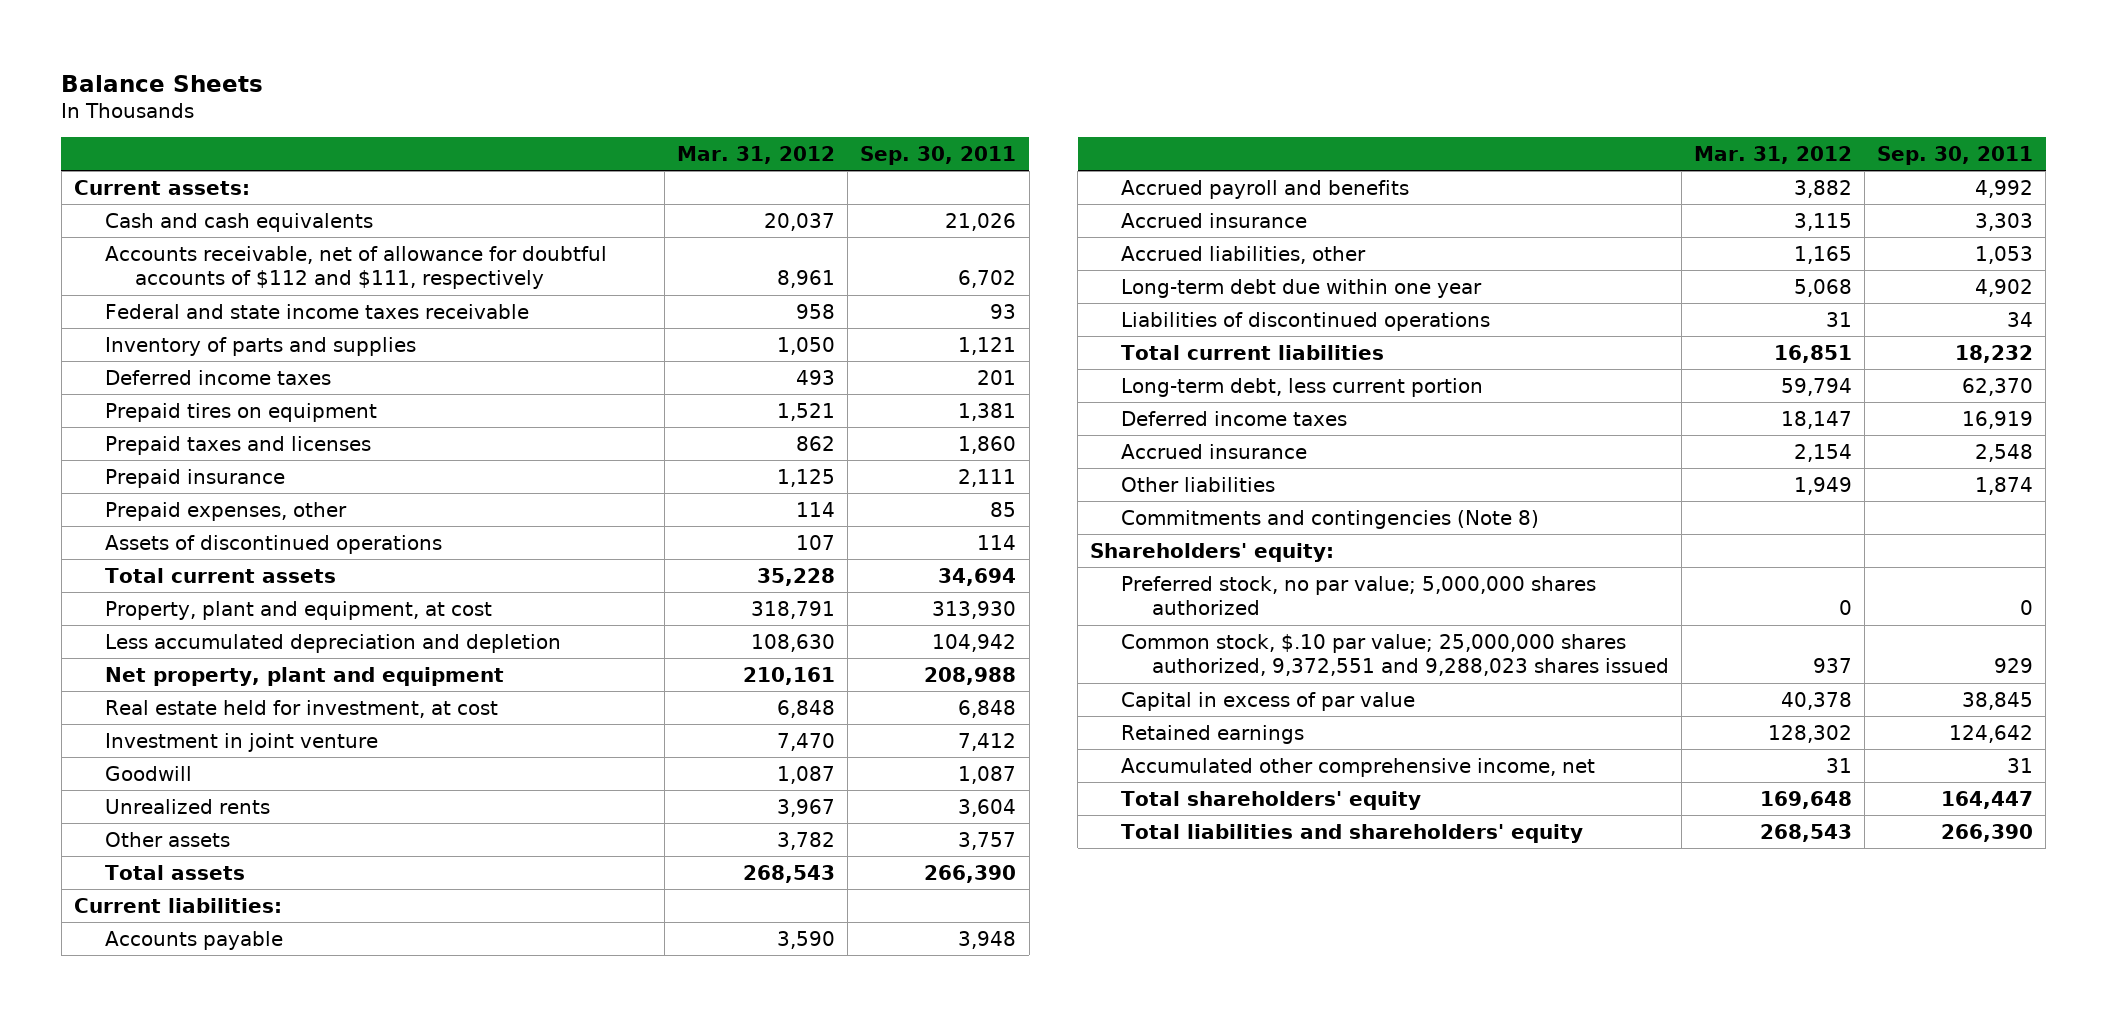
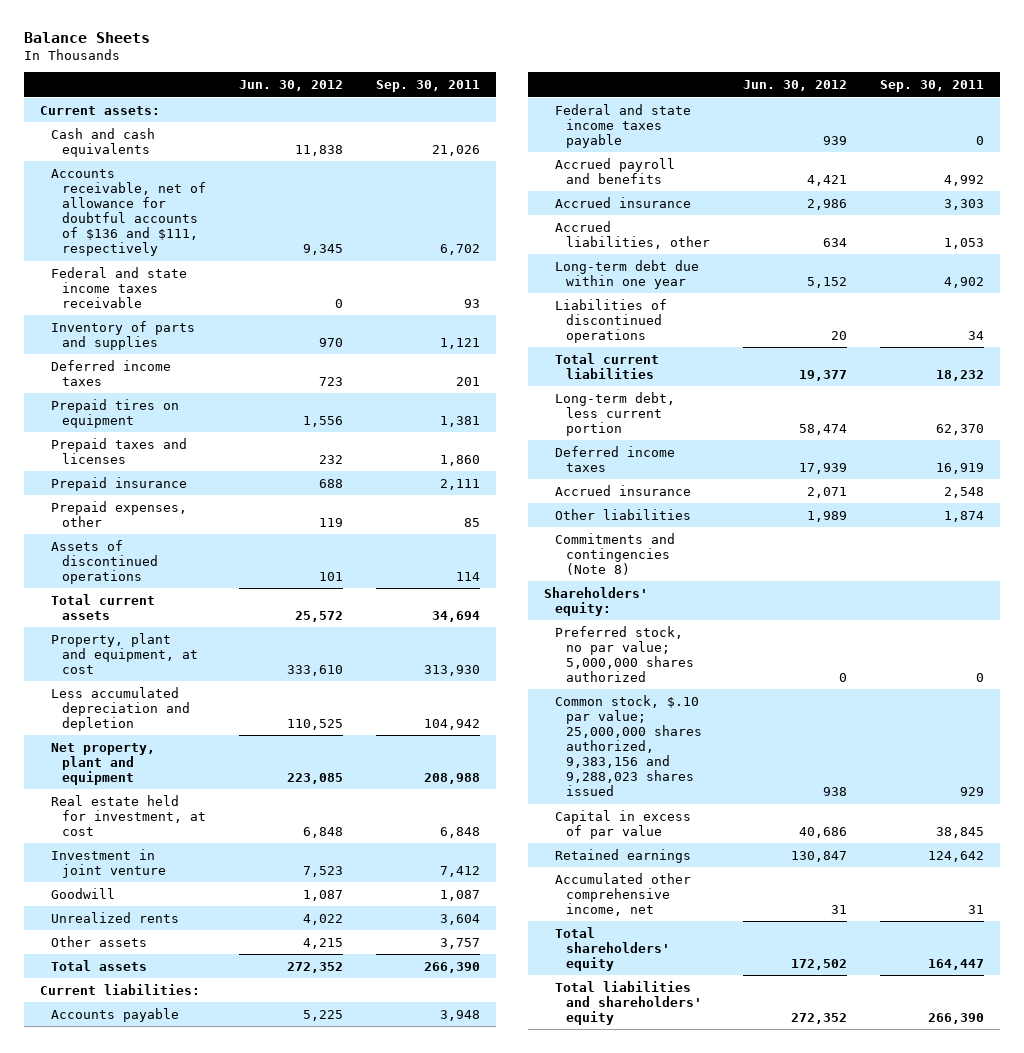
- | Mar. 31, 2012 | Sep. 30, 2011
+ | Jun. 30, 2012 | Sep. 30, 2011
- Accounts receivable, net of allowance for doubtful accounts of $112 and $111, respectively | 8,961 | 6,702
+ Accounts receivable, net of allowance for doubtful accounts of $136 and $111, respectively | 9,345 | 6,702
+ Federal and state income taxes payable | 939 | 0
- Common stock, $.10 par value; 25,000,000 shares authorized, 9,372,551 and 9,288,023 shares issued | 937 | 929
+ Common stock, $.10 par value; 25,000,000 shares authorized, 9,383,156 and 9,288,023 shares issued | 938 | 929

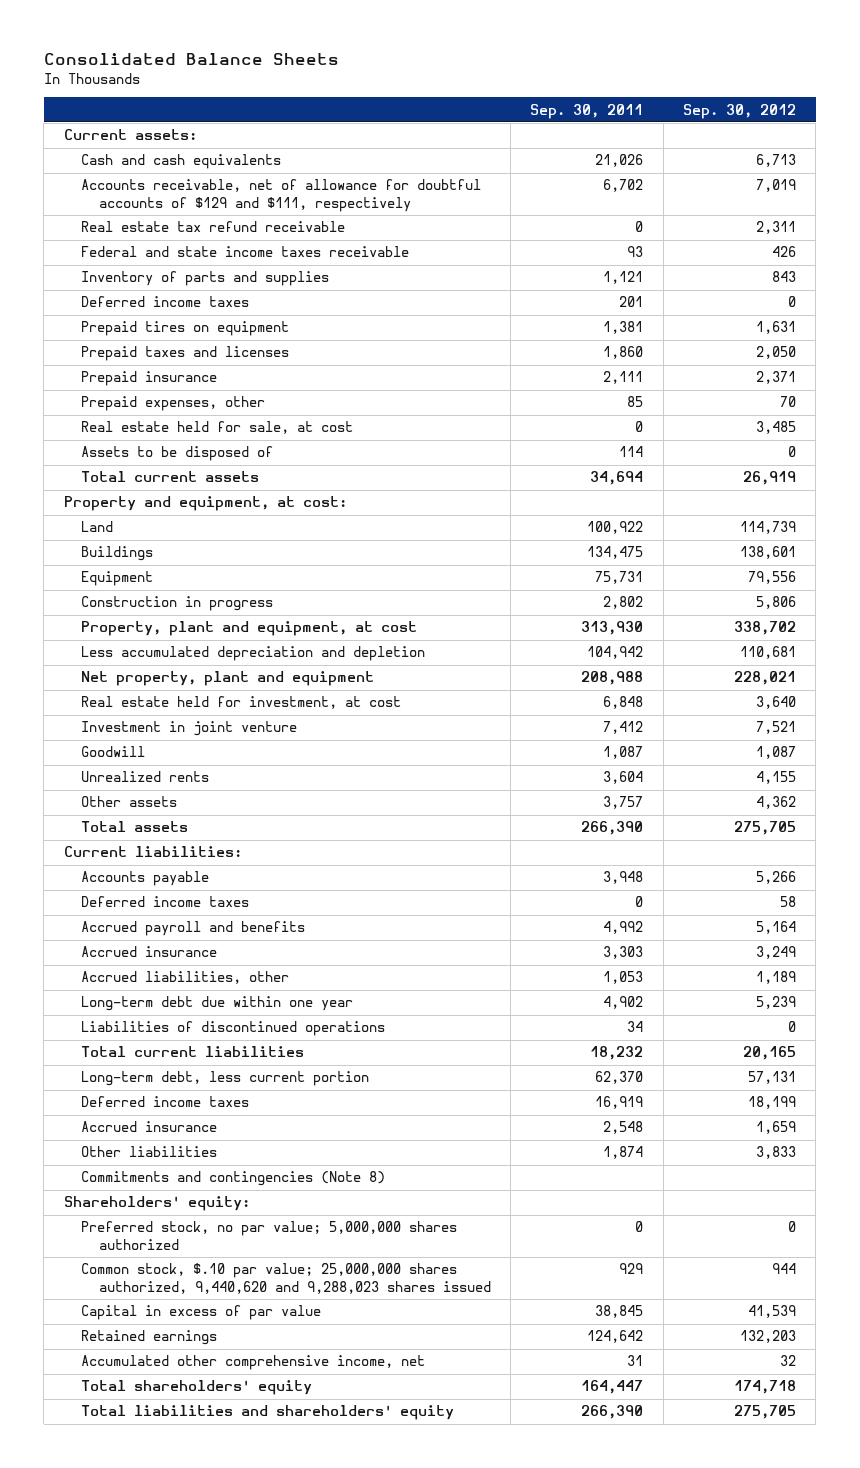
- Balance Sheets
+ Consolidated Balance Sheets
- | Jun. 30, 2012 | Sep. 30, 2011
+ | Sep. 30, 2011 | Sep. 30, 2012
- Accounts receivable, net of allowance for doubtful accounts of $136 and $111, respectively | 9,345 | 6,702
+ Accounts receivable, net of allowance for doubtful accounts of $129 and $111, respectively | 6,702 | 7,019
+ Real estate tax refund receivable | 0 | 2,311
- Assets of discontinued operations | 101 | 114
+ Real estate held for sale, at cost | 0 | 3,485
+ Assets to be disposed of | 114 | 0
+ Property and equipment, at cost:
+ Land | 100,922 | 114,739
+ Buildings | 134,475 | 138,601
+ Equipment | 75,731 | 79,556
+ Construction in progress | 2,802 | 5,806
- Federal and state income taxes payable | 939 | 0
+ Deferred income taxes | 0 | 58
- Common stock, $.10 par value; 25,000,000 shares authorized, 9,383,156 and 9,288,023 shares issued | 938 | 929
+ Common stock, $.10 par value; 25,000,000 shares authorized, 9,440,620 and 9,288,023 shares issued | 929 | 944

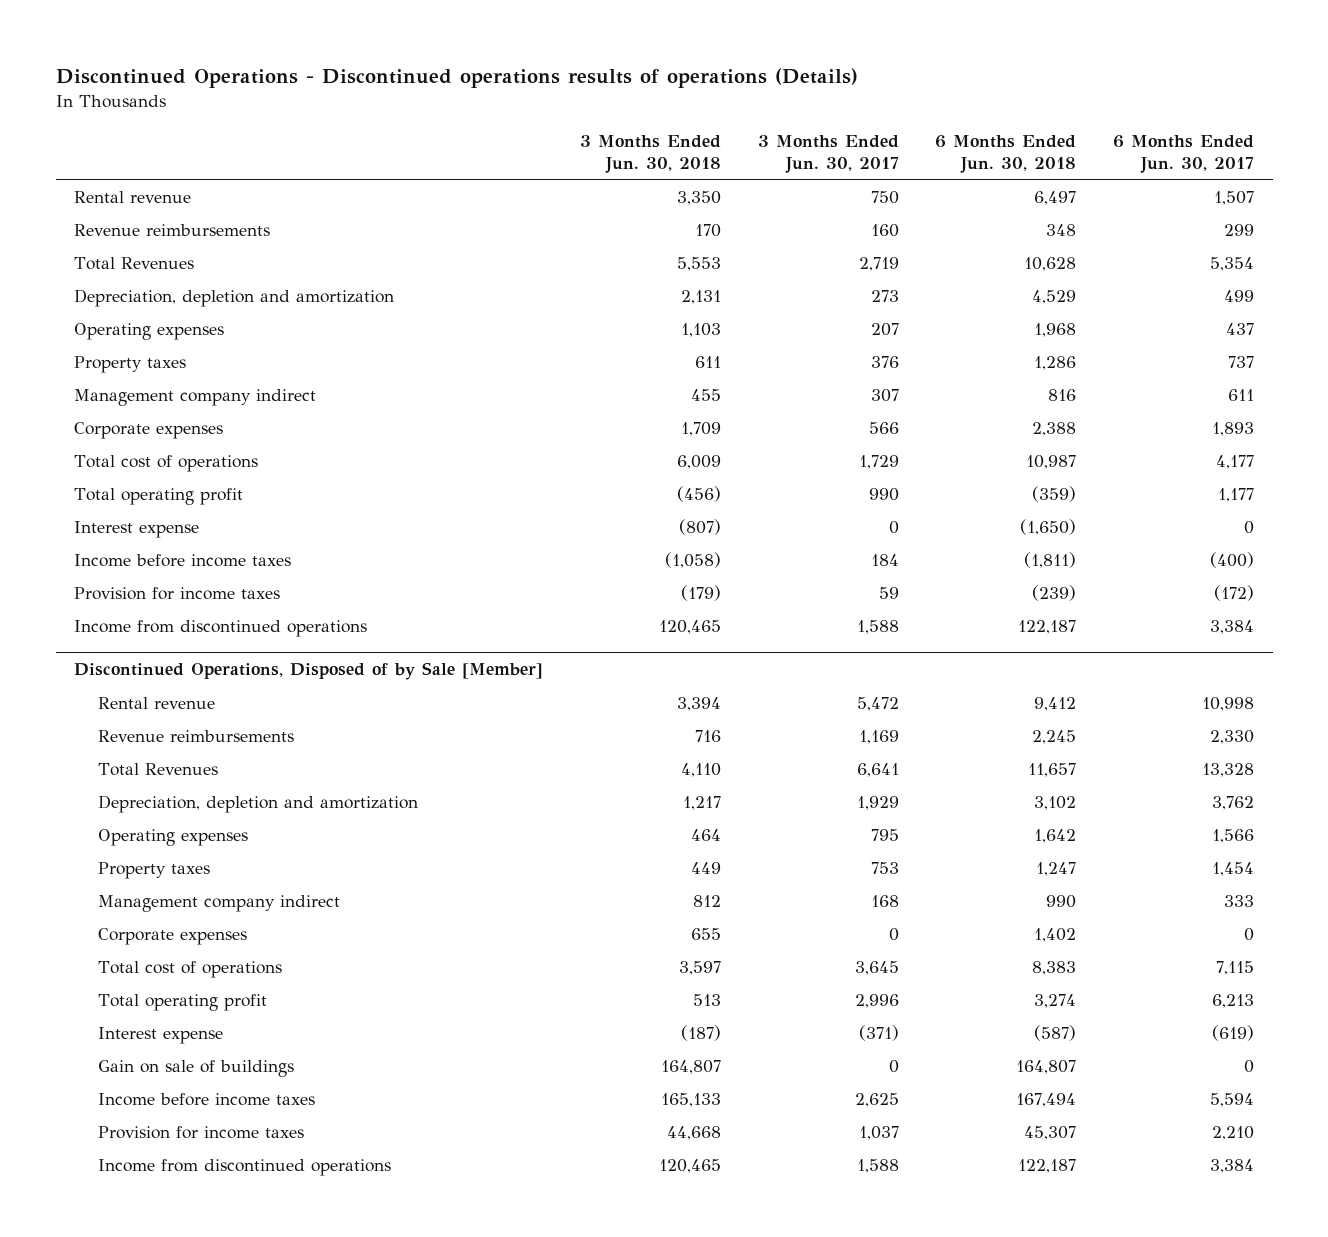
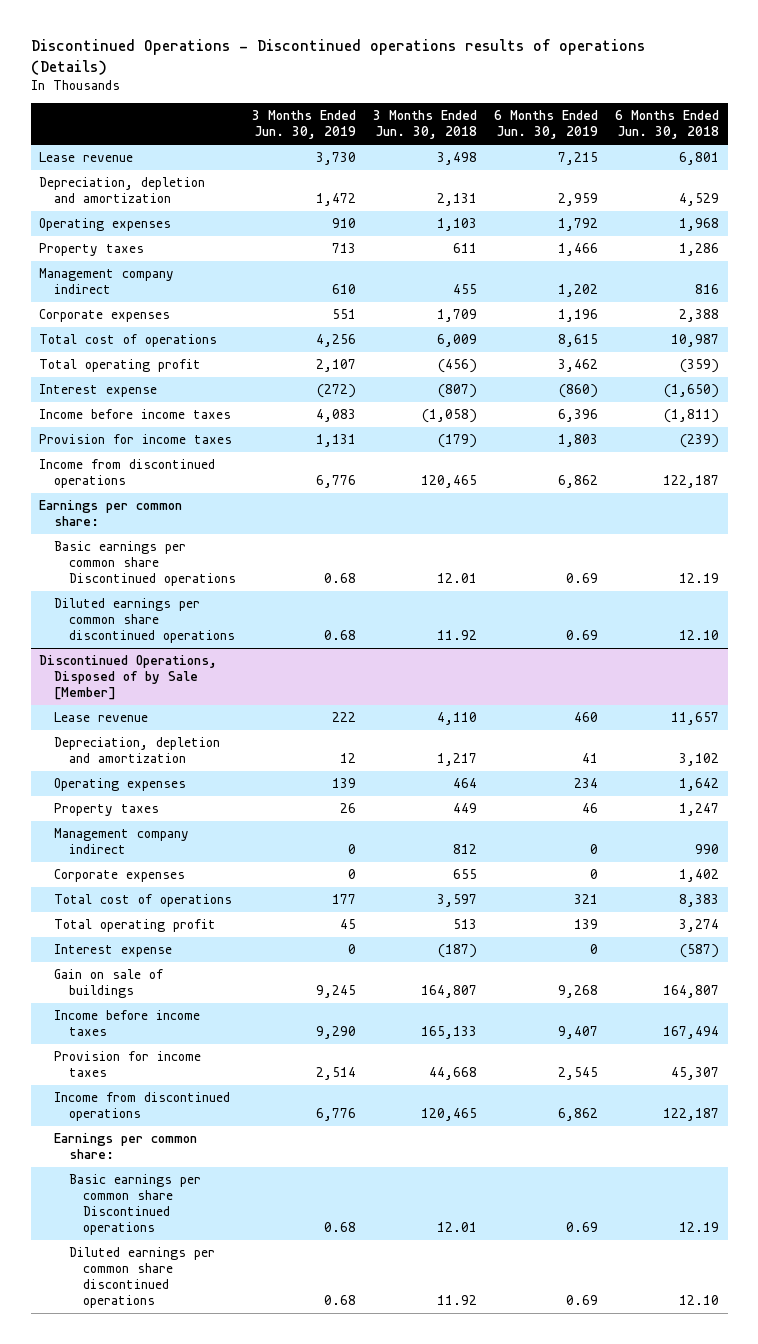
- | 3 Months Ended Jun. 30, 2018 | 3 Months Ended Jun. 30, 2017 | 6 Months Ended Jun. 30, 2018 | 6 Months Ended Jun. 30, 2017
+ | 3 Months Ended Jun. 30, 2019 | 3 Months Ended Jun. 30, 2018 | 6 Months Ended Jun. 30, 2019 | 6 Months Ended Jun. 30, 2018
- Rental revenue | 3,350 | 750 | 6,497 | 1,507
- Revenue reimbursements | 170 | 160 | 348 | 299
- Total Revenues | 5,553 | 2,719 | 10,628 | 5,354
+ Lease revenue | 3,730 | 3,498 | 7,215 | 6,801
+ Earnings per common share:
+ Basic earnings per common share Discontinued operations | 0.68 | 12.01 | 0.69 | 12.19
+ Diluted earnings per common share discontinued operations | 0.68 | 11.92 | 0.69 | 12.10
@ Discontinued Operations, Disposed of by Sale [Member]
- Rental revenue | 3,394 | 5,472 | 9,412 | 10,998
- Revenue reimbursements | 716 | 1,169 | 2,245 | 2,330
- Total Revenues | 4,110 | 6,641 | 11,657 | 13,328
+ Lease revenue | 222 | 4,110 | 460 | 11,657
+ Earnings per common share:
+ Basic earnings per common share Discontinued operations | 0.68 | 12.01 | 0.69 | 12.19
+ Diluted earnings per common share discontinued operations | 0.68 | 11.92 | 0.69 | 12.10

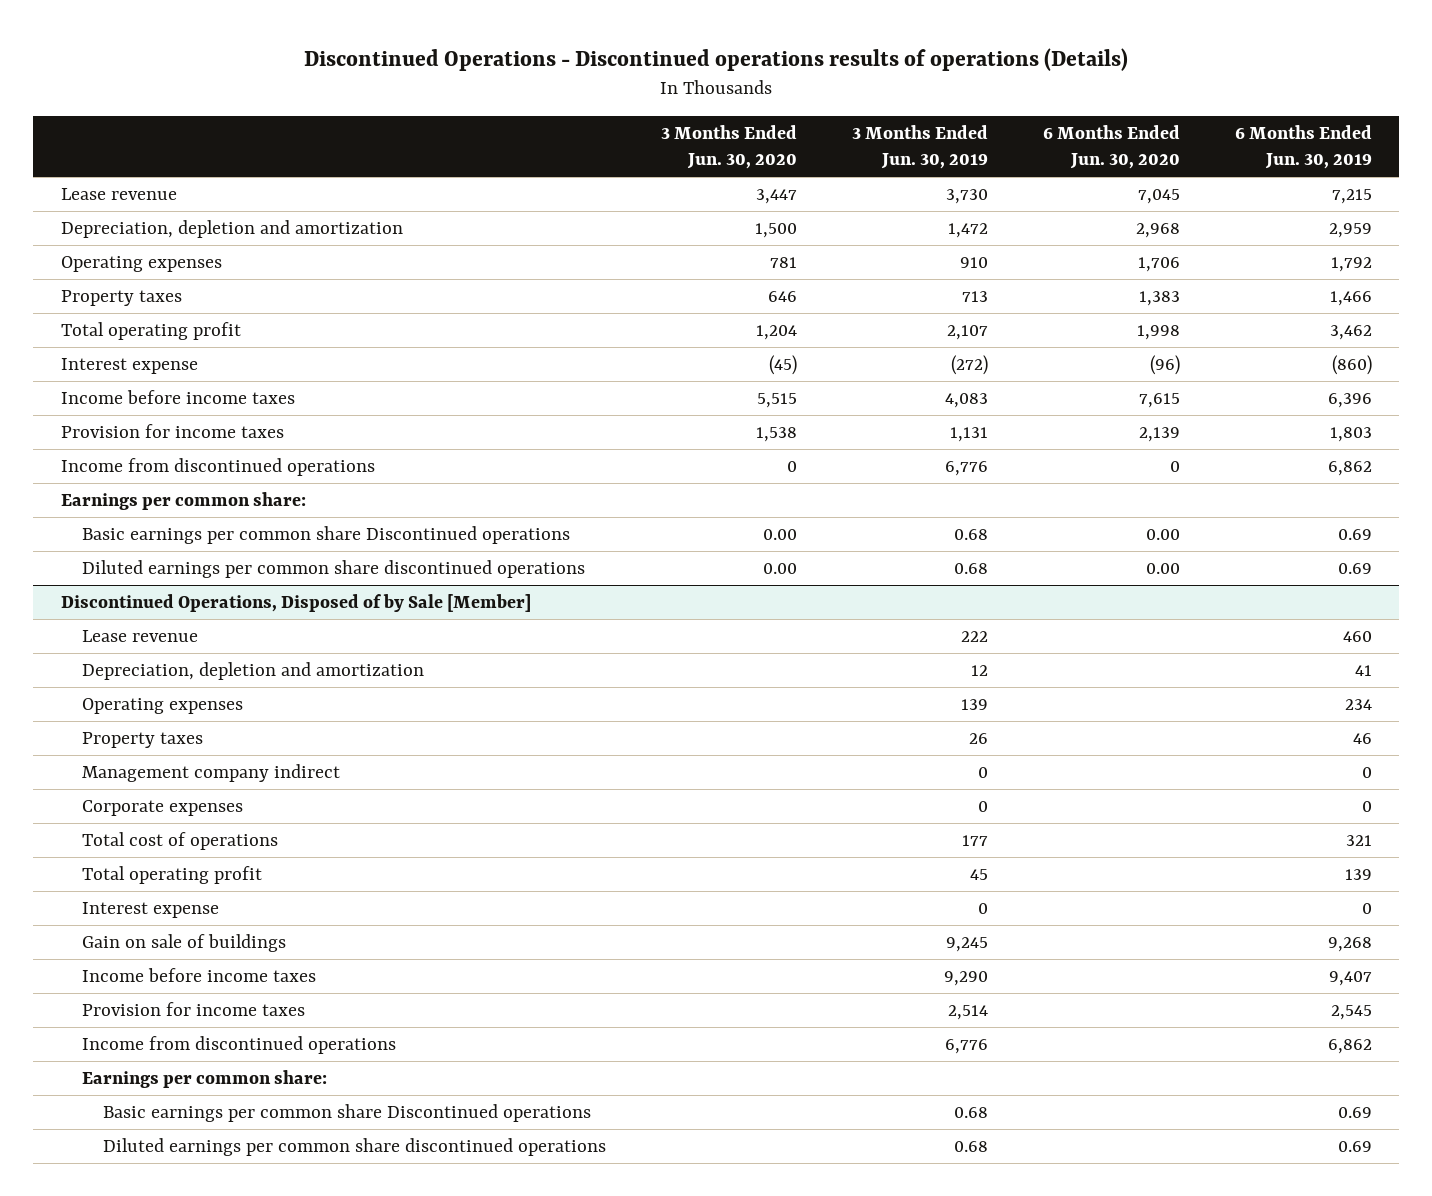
- | 3 Months Ended Jun. 30, 2019 | 3 Months Ended Jun. 30, 2018 | 6 Months Ended Jun. 30, 2019 | 6 Months Ended Jun. 30, 2018
+ | 3 Months Ended Jun. 30, 2020 | 3 Months Ended Jun. 30, 2019 | 6 Months Ended Jun. 30, 2020 | 6 Months Ended Jun. 30, 2019
- Management company indirect | 610 | 455 | 1,202 | 816
- Corporate expenses | 551 | 1,709 | 1,196 | 2,388
- Total cost of operations | 4,256 | 6,009 | 8,615 | 10,987

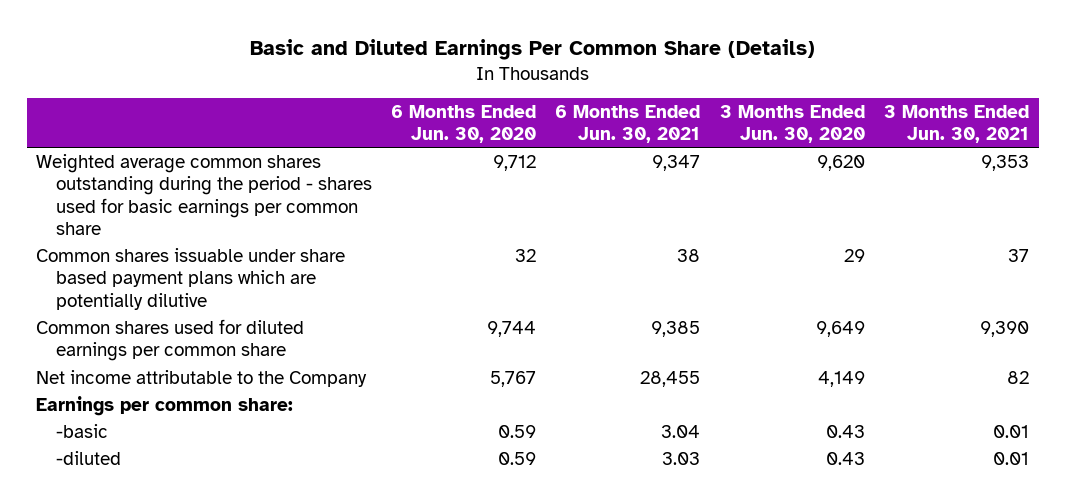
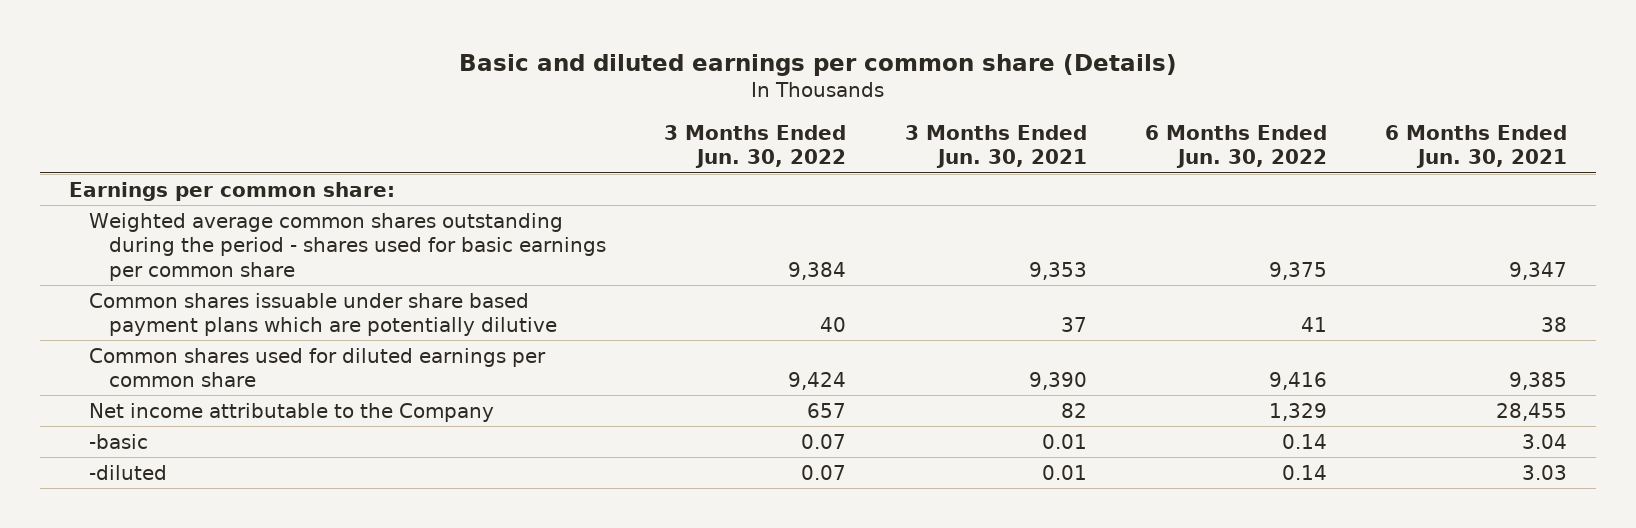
- Basic and Diluted Earnings Per Common Share (Details)
+ Basic and diluted earnings per common share (Details)
- | 6 Months Ended Jun. 30, 2020 | 6 Months Ended Jun. 30, 2021 | 3 Months Ended Jun. 30, 2020 | 3 Months Ended Jun. 30, 2021
+ | 3 Months Ended Jun. 30, 2022 | 3 Months Ended Jun. 30, 2021 | 6 Months Ended Jun. 30, 2022 | 6 Months Ended Jun. 30, 2021
moved up: Earnings per common share:

